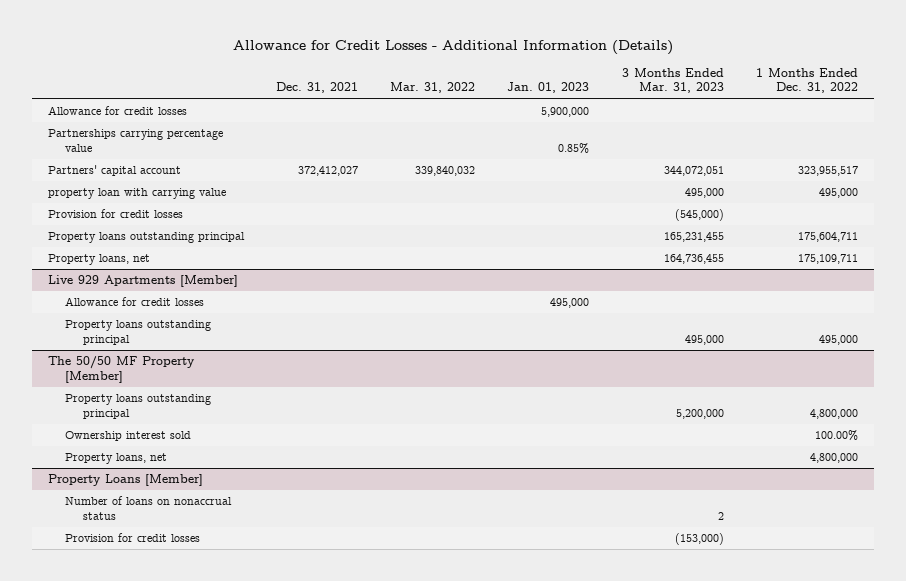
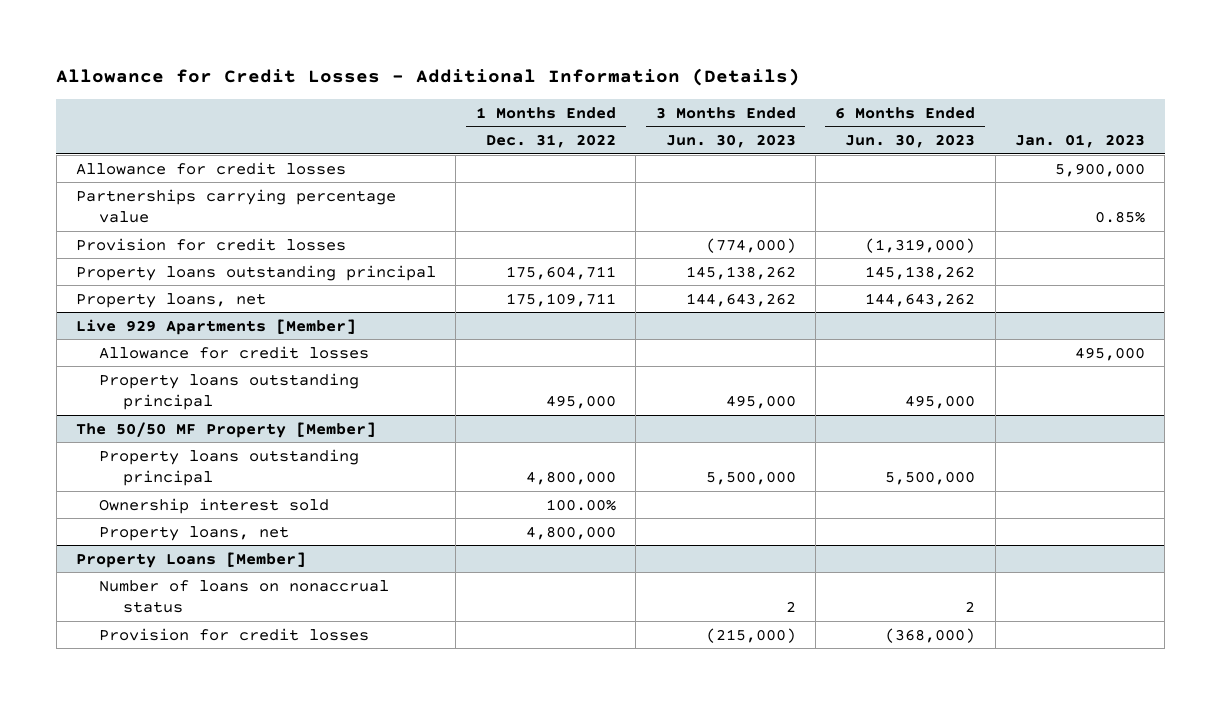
- | Dec. 31, 2021 | Mar. 31, 2022 | Jan. 01, 2023 | 3 Months Ended Mar. 31, 2023 | 1 Months Ended Dec. 31, 2022
+ | 1 Months Ended Dec. 31, 2022 | 3 Months Ended Jun. 30, 2023 | 6 Months Ended Jun. 30, 2023 | Jan. 01, 2023
- Partners' capital account | 372,412,027 | 339,840,032 | | 344,072,051 | 323,955,517
- property loan with carrying value | | | | 495,000 | 495,000

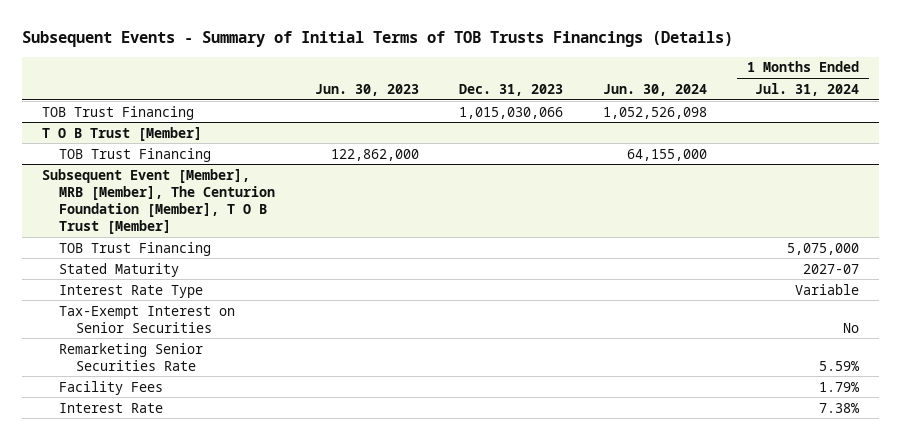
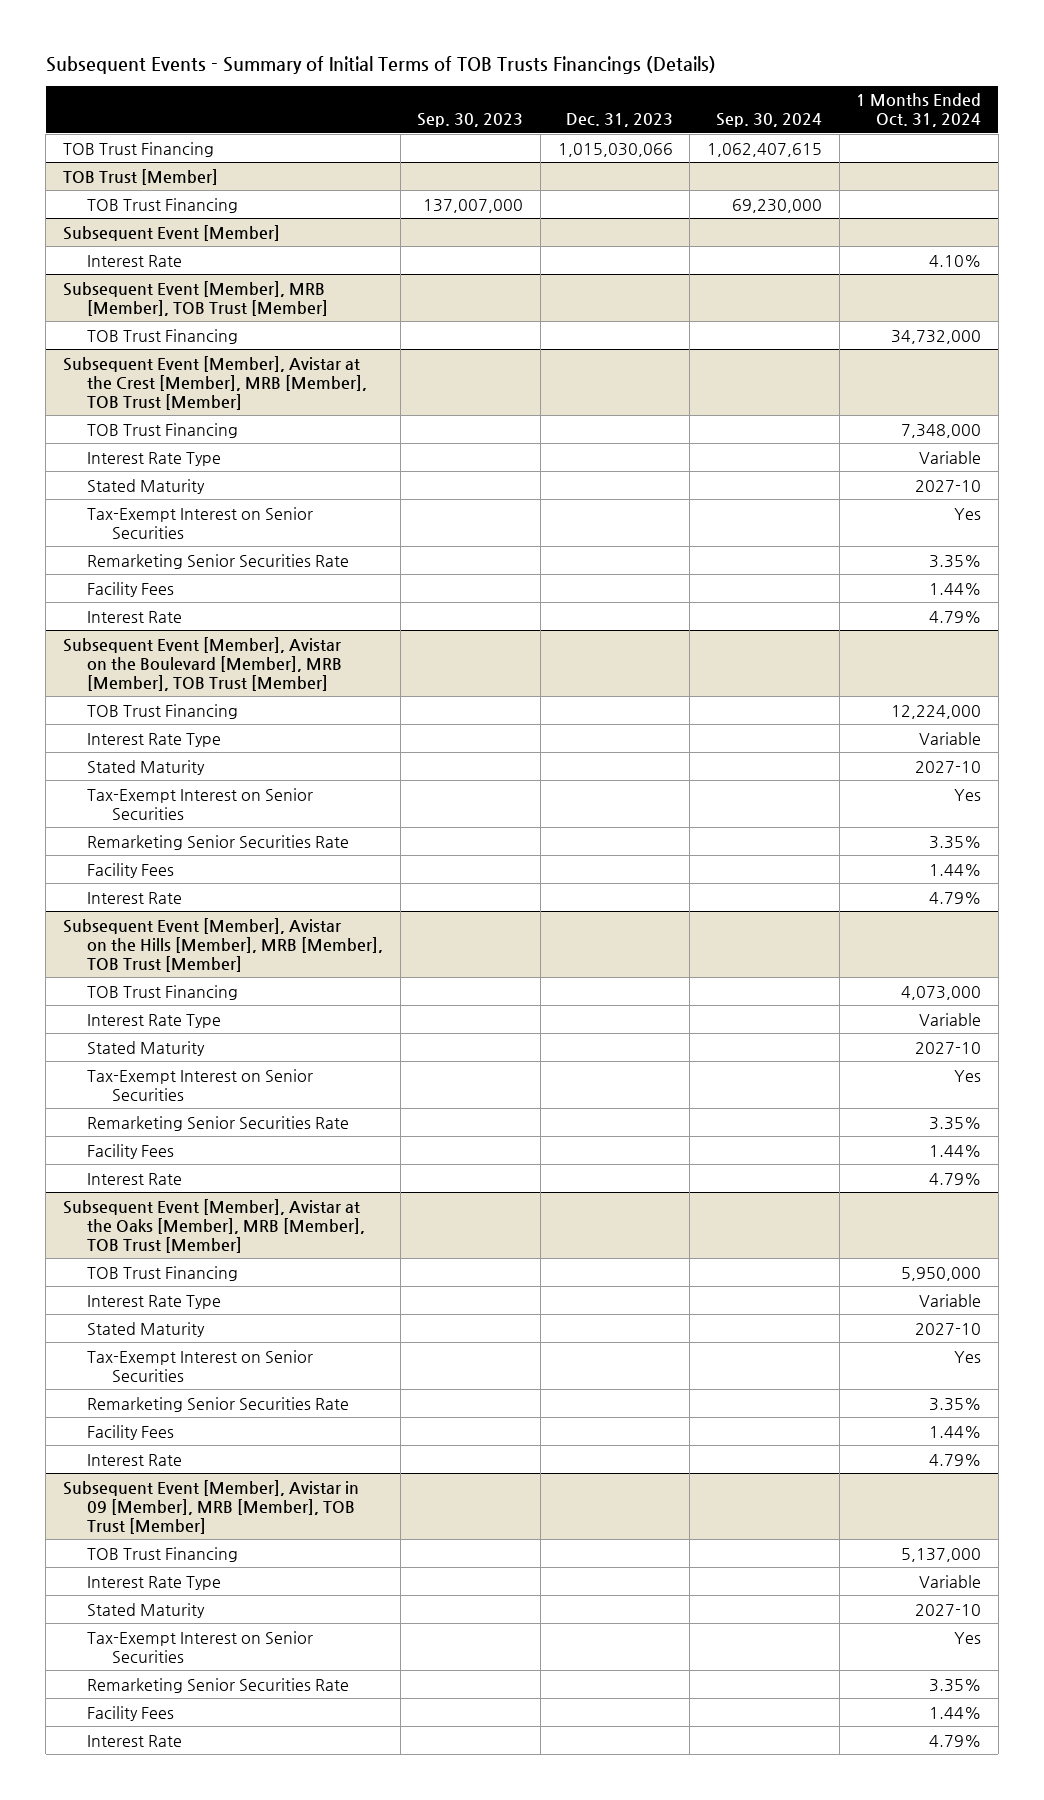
- | Jun. 30, 2023 | Dec. 31, 2023 | Jun. 30, 2024 | 1 Months Ended Jul. 31, 2024
+ | Sep. 30, 2023 | Dec. 31, 2023 | Sep. 30, 2024 | 1 Months Ended Oct. 31, 2024
- T O B Trust [Member]
+ TOB Trust [Member]
- Subsequent Event [Member], MRB [Member], The Centurion Foundation [Member], T O B Trust [Member]
- TOB Trust Financing | | | | 5,075,000
- Stated Maturity | | | | 2027-07
- Interest Rate Type | | | | Variable
- Tax-Exempt Interest on Senior Securities | | | | No
- Remarketing Senior Securities Rate | | | | 5.59%
- Facility Fees | | | | 1.79%
+ Subsequent Event [Member]
+ Subsequent Event [Member], MRB [Member], TOB Trust [Member]
+ TOB Trust Financing | | | | 34,732,000
+ Subsequent Event [Member], Avistar at the Crest [Member], MRB [Member], TOB Trust [Member]
+ TOB Trust Financing | | | | 7,348,000
+ Interest Rate Type | | | | Variable
+ Stated Maturity | | | | 2027-10
+ Tax-Exempt Interest on Senior Securities | | | | Yes
+ Remarketing Senior Securities Rate | | | | 3.35%
+ Facility Fees | | | | 1.44%
+ Interest Rate | | | | 4.79%
+ Subsequent Event [Member], Avistar on the Boulevard [Member], MRB [Member], TOB Trust [Member]
+ TOB Trust Financing | | | | 12,224,000
+ Interest Rate Type | | | | Variable
+ Stated Maturity | | | | 2027-10
+ Tax-Exempt Interest on Senior Securities | | | | Yes
+ Remarketing Senior Securities Rate | | | | 3.35%
+ Facility Fees | | | | 1.44%
+ Interest Rate | | | | 4.79%
+ Subsequent Event [Member], Avistar on the Hills [Member], MRB [Member], TOB Trust [Member]
+ TOB Trust Financing | | | | 4,073,000
+ Interest Rate Type | | | | Variable
+ Stated Maturity | | | | 2027-10
+ Tax-Exempt Interest on Senior Securities | | | | Yes
+ Remarketing Senior Securities Rate | | | | 3.35%
+ Facility Fees | | | | 1.44%
+ Interest Rate | | | | 4.79%
+ Subsequent Event [Member], Avistar at the Oaks [Member], MRB [Member], TOB Trust [Member]
+ TOB Trust Financing | | | | 5,950,000
+ Interest Rate Type | | | | Variable
+ Stated Maturity | | | | 2027-10
+ Tax-Exempt Interest on Senior Securities | | | | Yes
+ Remarketing Senior Securities Rate | | | | 3.35%
+ Facility Fees | | | | 1.44%
+ Interest Rate | | | | 4.79%
+ Subsequent Event [Member], Avistar in 09 [Member], MRB [Member], TOB Trust [Member]
+ TOB Trust Financing | | | | 5,137,000
+ Interest Rate Type | | | | Variable
+ Stated Maturity | | | | 2027-10
+ Tax-Exempt Interest on Senior Securities | | | | Yes
+ Remarketing Senior Securities Rate | | | | 3.35%
+ Facility Fees | | | | 1.44%
+ Interest Rate | | | | 4.79%

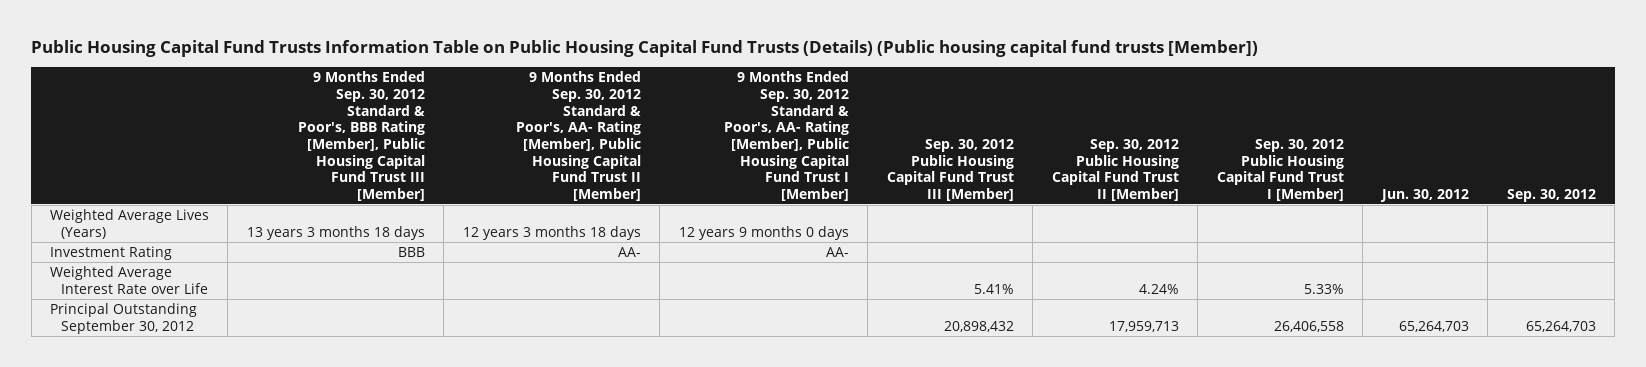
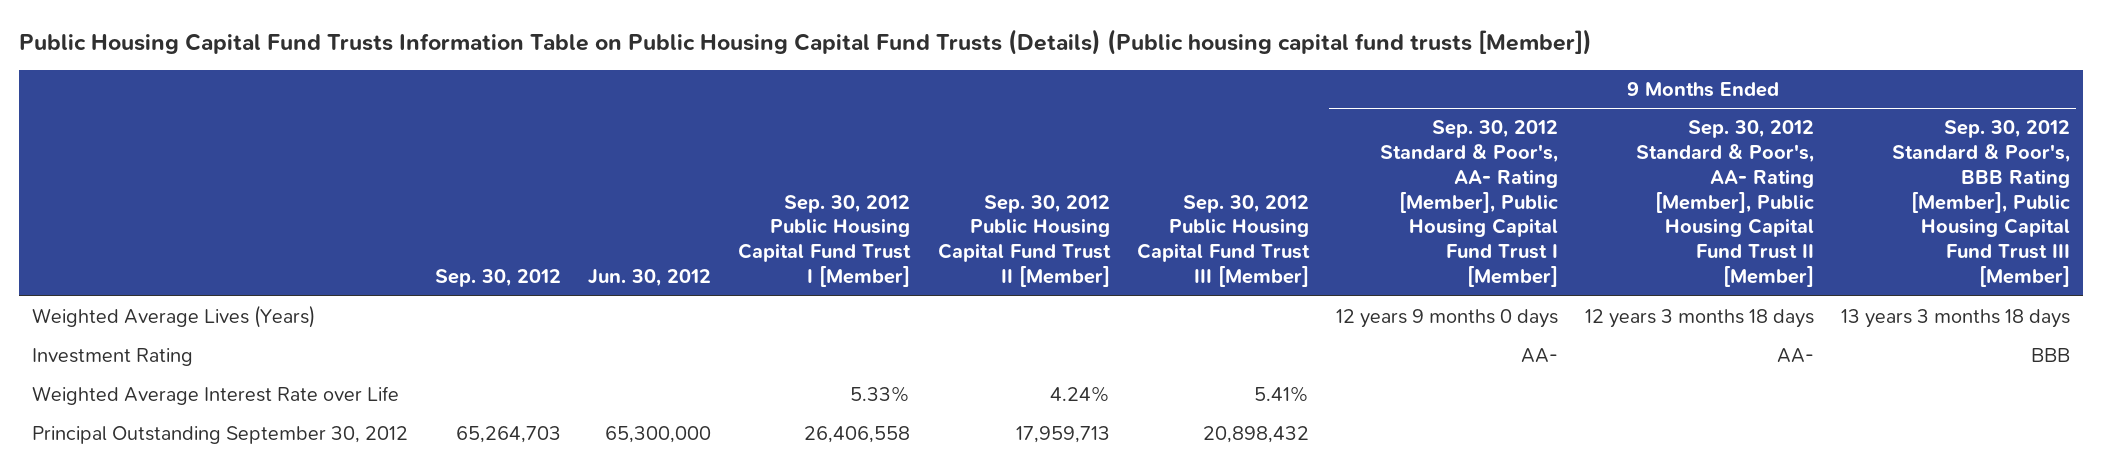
- | 9 Months Ended Sep. 30, 2012 Standard & Poor's, BBB Rating [Member], Public Housing Capital Fund Trust III [Member] | 9 Months Ended Sep. 30, 2012 Standard & Poor's, AA- Rating [Member], Public Housing Capital Fund Trust II [Member] | 9 Months Ended Sep. 30, 2012 Standard & Poor's, AA- Rating [Member], Public Housing Capital Fund Trust I [Member] | Sep. 30, 2012 Public Housing Capital Fund Trust III [Member] | Sep. 30, 2012 Public Housing Capital Fund Trust II [Member] | Sep. 30, 2012 Public Housing Capital Fund Trust I [Member] | Jun. 30, 2012 | Sep. 30, 2012
+ | Sep. 30, 2012 | Jun. 30, 2012 | Sep. 30, 2012 Public Housing Capital Fund Trust I [Member] | Sep. 30, 2012 Public Housing Capital Fund Trust II [Member] | Sep. 30, 2012 Public Housing Capital Fund Trust III [Member] | 9 Months Ended Sep. 30, 2012 Standard & Poor's, AA- Rating [Member], Public Housing Capital Fund Trust I [Member] | 9 Months Ended Sep. 30, 2012 Standard & Poor's, AA- Rating [Member], Public Housing Capital Fund Trust II [Member] | 9 Months Ended Sep. 30, 2012 Standard & Poor's, BBB Rating [Member], Public Housing Capital Fund Trust III [Member]
- Principal Outstanding September 30, 2012 | | | | 20,898,432 | 17,959,713 | 26,406,558 | 65,264,703 | 65,264,703
+ Principal Outstanding September 30, 2012 | 65,264,703 | 65,300,000 | 26,406,558 | 17,959,713 | 20,898,432 | | |

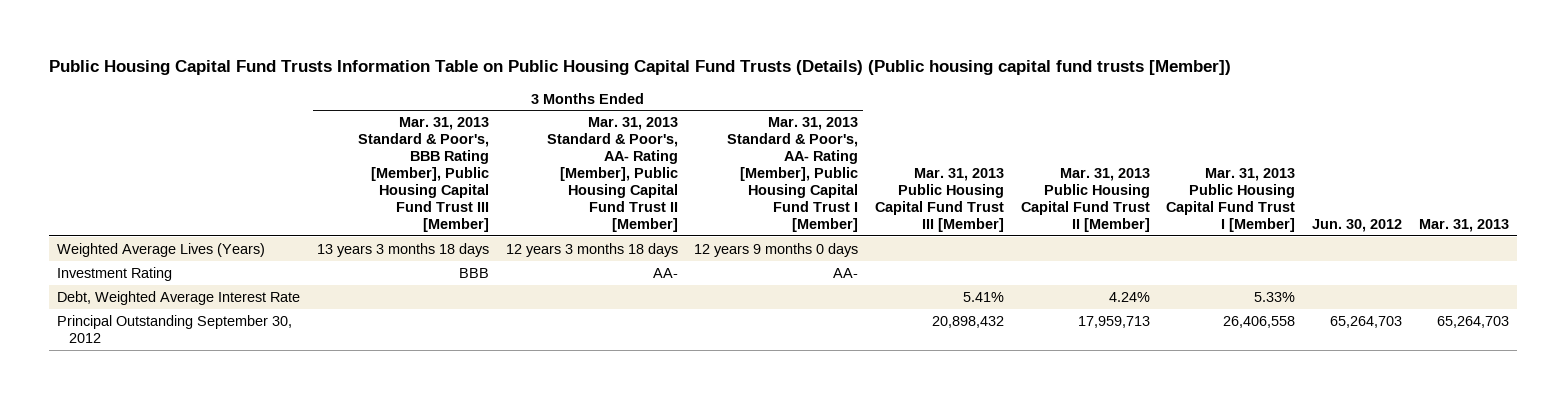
- | Sep. 30, 2012 | Jun. 30, 2012 | Sep. 30, 2012 Public Housing Capital Fund Trust I [Member] | Sep. 30, 2012 Public Housing Capital Fund Trust II [Member] | Sep. 30, 2012 Public Housing Capital Fund Trust III [Member] | 9 Months Ended Sep. 30, 2012 Standard & Poor's, AA- Rating [Member], Public Housing Capital Fund Trust I [Member] | 9 Months Ended Sep. 30, 2012 Standard & Poor's, AA- Rating [Member], Public Housing Capital Fund Trust II [Member] | 9 Months Ended Sep. 30, 2012 Standard & Poor's, BBB Rating [Member], Public Housing Capital Fund Trust III [Member]
+ | 3 Months Ended Mar. 31, 2013 Standard & Poor's, BBB Rating [Member], Public Housing Capital Fund Trust III [Member] | 3 Months Ended Mar. 31, 2013 Standard & Poor's, AA- Rating [Member], Public Housing Capital Fund Trust II [Member] | 3 Months Ended Mar. 31, 2013 Standard & Poor's, AA- Rating [Member], Public Housing Capital Fund Trust I [Member] | Mar. 31, 2013 Public Housing Capital Fund Trust III [Member] | Mar. 31, 2013 Public Housing Capital Fund Trust II [Member] | Mar. 31, 2013 Public Housing Capital Fund Trust I [Member] | Jun. 30, 2012 | Mar. 31, 2013
- Weighted Average Interest Rate over Life | | | 5.33% | 4.24% | 5.41% | | |
- Principal Outstanding September 30, 2012 | 65,264,703 | 65,300,000 | 26,406,558 | 17,959,713 | 20,898,432 | | |
+ Debt, Weighted Average Interest Rate | | | | 5.41% | 4.24% | 5.33% | |
+ Principal Outstanding September 30, 2012 | | | | 20,898,432 | 17,959,713 | 26,406,558 | 65,264,703 | 65,264,703

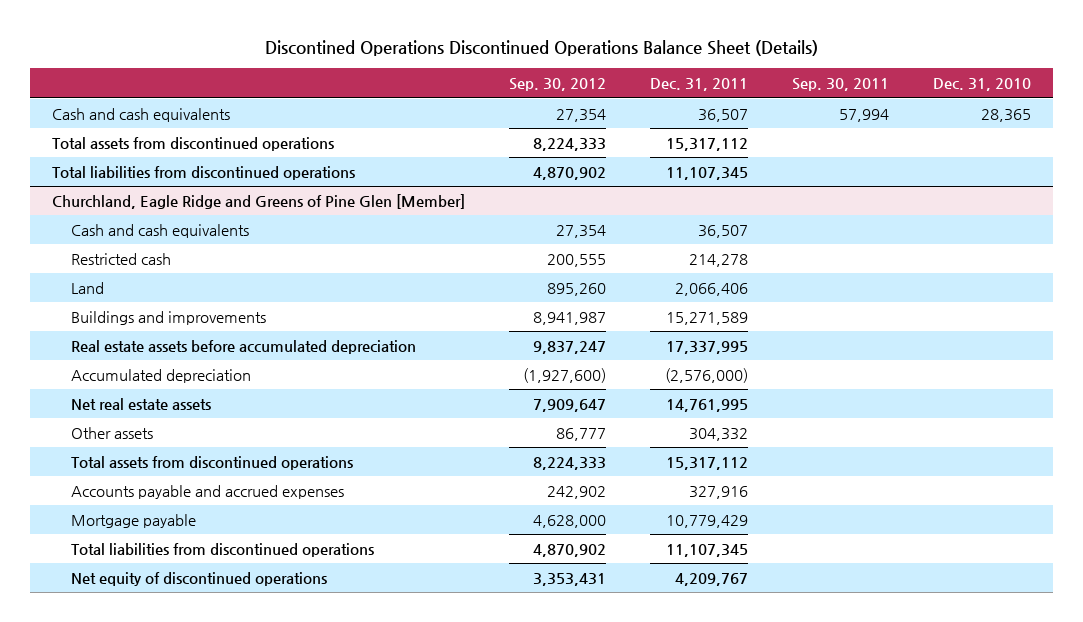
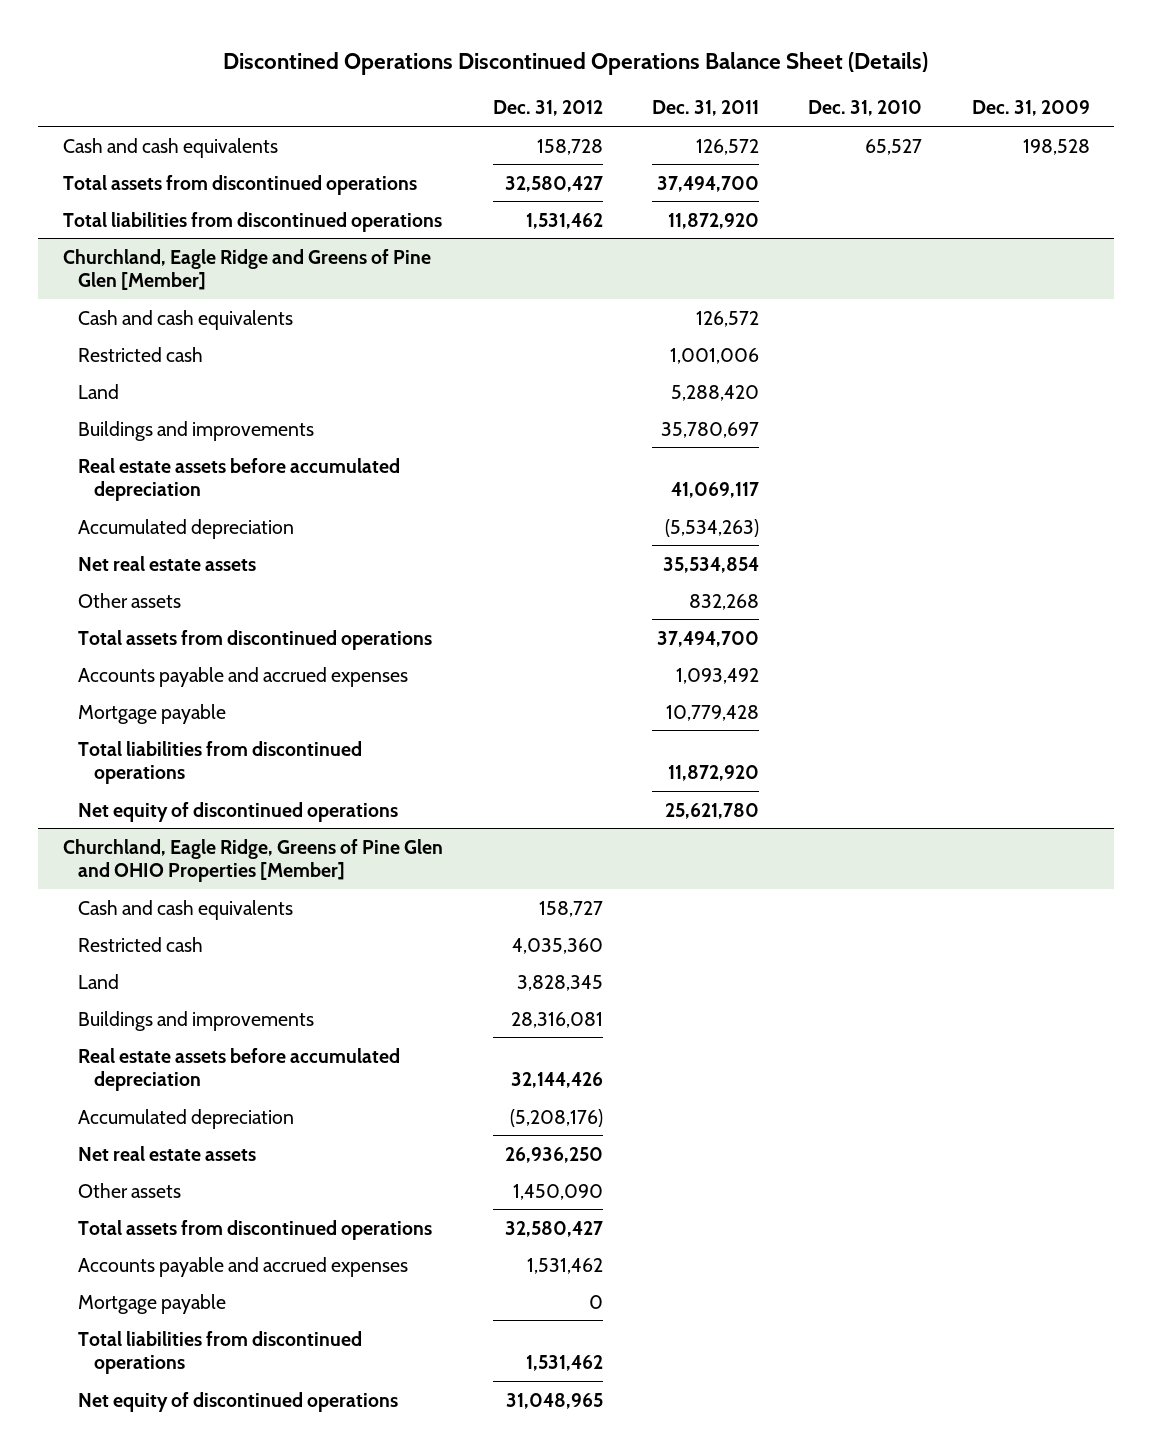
- | Sep. 30, 2012 | Dec. 31, 2011 | Sep. 30, 2011 | Dec. 31, 2010
+ | Dec. 31, 2012 | Dec. 31, 2011 | Dec. 31, 2010 | Dec. 31, 2009
- Cash and cash equivalents | 27,354 | 36,507 | 57,994 | 28,365
- Total assets from discontinued operations | 8,224,333 | 15,317,112 | |
- Total liabilities from discontinued operations | 4,870,902 | 11,107,345 | |
+ Cash and cash equivalents | 158,728 | 126,572 | 65,527 | 198,528
+ Total assets from discontinued operations | 32,580,427 | 37,494,700 | |
+ Total liabilities from discontinued operations | 1,531,462 | 11,872,920 | |
@ Churchland, Eagle Ridge and Greens of Pine Glen [Member]
- Cash and cash equivalents | 27,354 | 36,507 | |
- Restricted cash | 200,555 | 214,278 | |
- Land | 895,260 | 2,066,406 | |
- Buildings and improvements | 8,941,987 | 15,271,589 | |
- Real estate assets before accumulated depreciation | 9,837,247 | 17,337,995 | |
- Accumulated depreciation | (1,927,600) | (2,576,000) | |
- Net real estate assets | 7,909,647 | 14,761,995 | |
- Other assets | 86,777 | 304,332 | |
- Total assets from discontinued operations | 8,224,333 | 15,317,112 | |
- Accounts payable and accrued expenses | 242,902 | 327,916 | |
- Mortgage payable | 4,628,000 | 10,779,429 | |
- Total liabilities from discontinued operations | 4,870,902 | 11,107,345 | |
- Net equity of discontinued operations | 3,353,431 | 4,209,767 | |
+ Cash and cash equivalents | | 126,572 | |
+ Restricted cash | | 1,001,006 | |
+ Land | | 5,288,420 | |
+ Buildings and improvements | | 35,780,697 | |
+ Real estate assets before accumulated depreciation | | 41,069,117 | |
+ Accumulated depreciation | | (5,534,263) | |
+ Net real estate assets | | 35,534,854 | |
+ Other assets | | 832,268 | |
+ Total assets from discontinued operations | | 37,494,700 | |
+ Accounts payable and accrued expenses | | 1,093,492 | |
+ Mortgage payable | | 10,779,428 | |
+ Total liabilities from discontinued operations | | 11,872,920 | |
+ Net equity of discontinued operations | | 25,621,780 | |
+ Churchland, Eagle Ridge, Greens of Pine Glen and OHIO Properties [Member]
+ Cash and cash equivalents | 158,727 | | |
+ Restricted cash | 4,035,360 | | |
+ Land | 3,828,345 | | |
+ Buildings and improvements | 28,316,081 | | |
+ Real estate assets before accumulated depreciation | 32,144,426 | | |
+ Accumulated depreciation | (5,208,176) | | |
+ Net real estate assets | 26,936,250 | | |
+ Other assets | 1,450,090 | | |
+ Total assets from discontinued operations | 32,580,427 | | |
+ Accounts payable and accrued expenses | 1,531,462 | | |
+ Mortgage payable | 0 | | |
+ Total liabilities from discontinued operations | 1,531,462 | | |
+ Net equity of discontinued operations | 31,048,965 | | |

